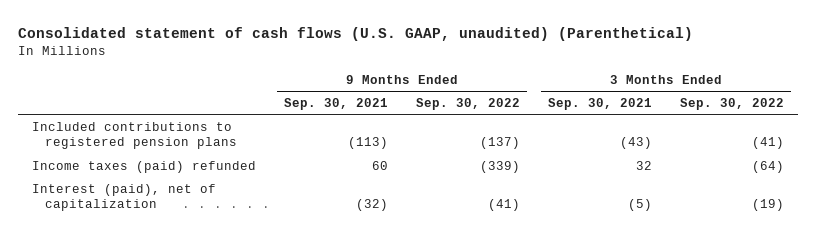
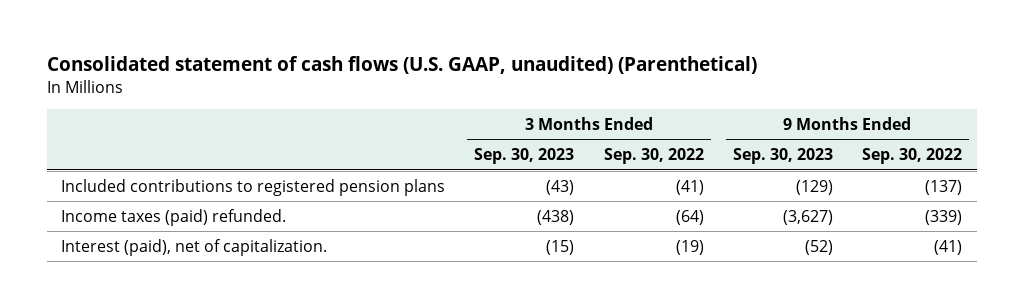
- | 9 Months Ended Sep. 30, 2021 | 9 Months Ended Sep. 30, 2022 | 3 Months Ended Sep. 30, 2021 | 3 Months Ended Sep. 30, 2022
+ | 3 Months Ended Sep. 30, 2023 | 3 Months Ended Sep. 30, 2022 | 9 Months Ended Sep. 30, 2023 | 9 Months Ended Sep. 30, 2022
- Income taxes (paid) refunded | 60 | (339) | 32 | (64)
- Interest (paid), net of capitalization | (32) | (41) | (5) | (19)
+ Income taxes (paid) refunded. | (438) | (64) | (3,627) | (339)
+ Interest (paid), net of capitalization. | (15) | (19) | (52) | (41)

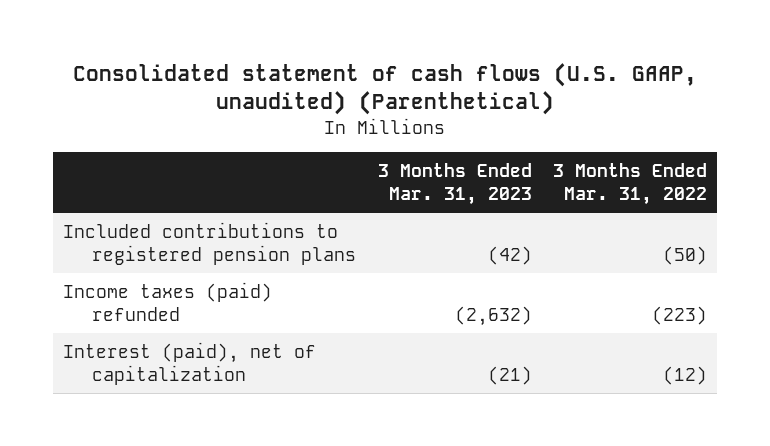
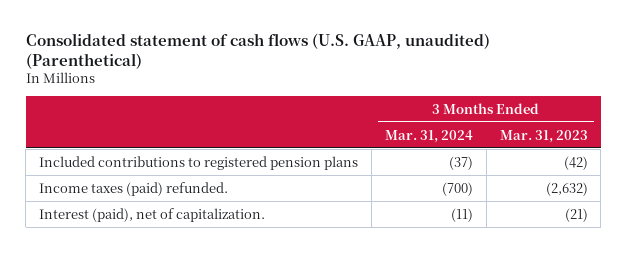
- | 3 Months Ended Mar. 31, 2023 | 3 Months Ended Mar. 31, 2022
+ | 3 Months Ended Mar. 31, 2024 | 3 Months Ended Mar. 31, 2023
- Income taxes (paid) refunded | (2,632) | (223)
- Interest (paid), net of capitalization | (21) | (12)
+ Income taxes (paid) refunded. | (700) | (2,632)
+ Interest (paid), net of capitalization. | (11) | (21)

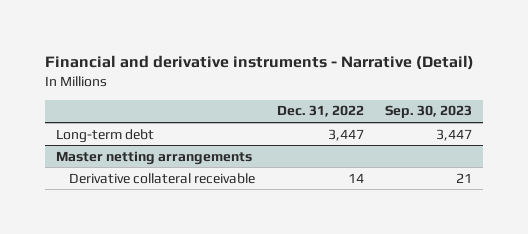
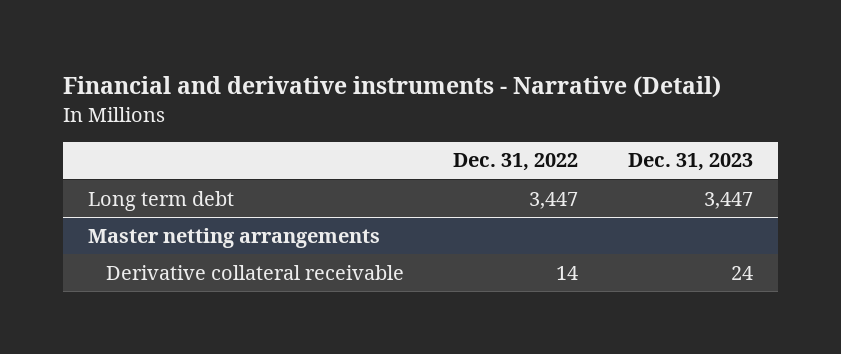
- | Dec. 31, 2022 | Sep. 30, 2023
+ | Dec. 31, 2022 | Dec. 31, 2023
- Long-term debt | 3,447 | 3,447
+ Long term debt | 3,447 | 3,447

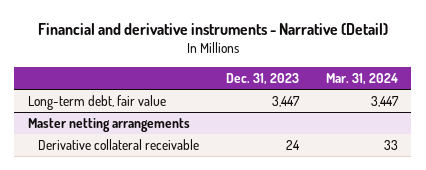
- | Dec. 31, 2022 | Dec. 31, 2023
+ | Dec. 31, 2023 | Mar. 31, 2024
- Long term debt | 3,447 | 3,447
+ Long-term debt, fair value | 3,447 | 3,447

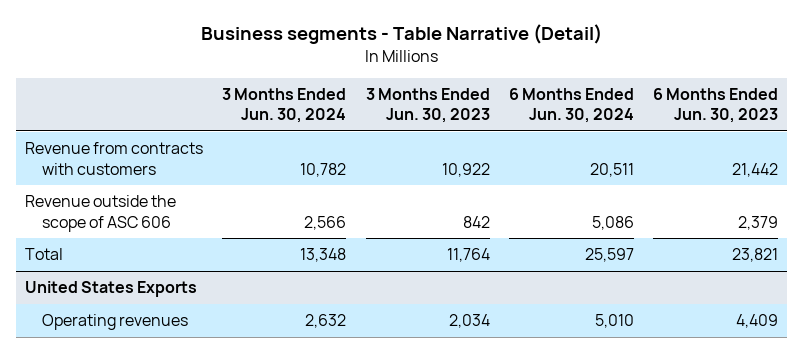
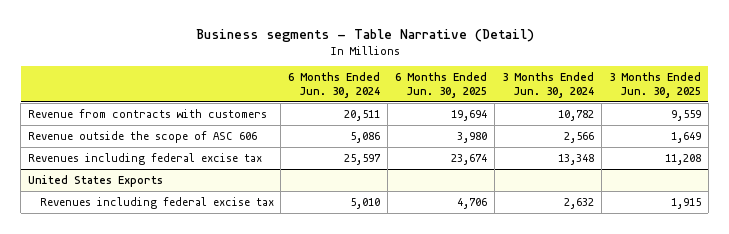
- | 3 Months Ended Jun. 30, 2024 | 3 Months Ended Jun. 30, 2023 | 6 Months Ended Jun. 30, 2024 | 6 Months Ended Jun. 30, 2023
+ | 6 Months Ended Jun. 30, 2024 | 6 Months Ended Jun. 30, 2025 | 3 Months Ended Jun. 30, 2024 | 3 Months Ended Jun. 30, 2025
- Total | 13,348 | 11,764 | 25,597 | 23,821
+ Revenues including federal excise tax | 25,597 | 23,674 | 13,348 | 11,208
@ United States Exports
- Operating revenues | 2,632 | 2,034 | 5,010 | 4,409
+ Revenues including federal excise tax | 5,010 | 4,706 | 2,632 | 1,915

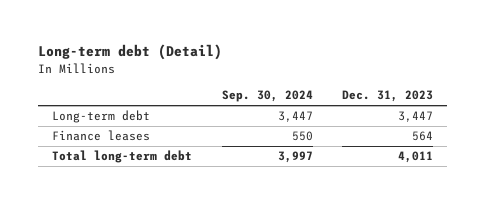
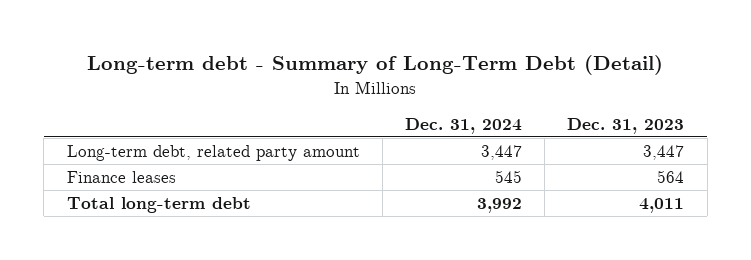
- Long-term debt (Detail)
+ Long-term debt - Summary of Long-Term Debt (Detail)
- | Sep. 30, 2024 | Dec. 31, 2023
+ | Dec. 31, 2024 | Dec. 31, 2023
- Long-term debt | 3,447 | 3,447
+ Long-term debt, related party amount | 3,447 | 3,447

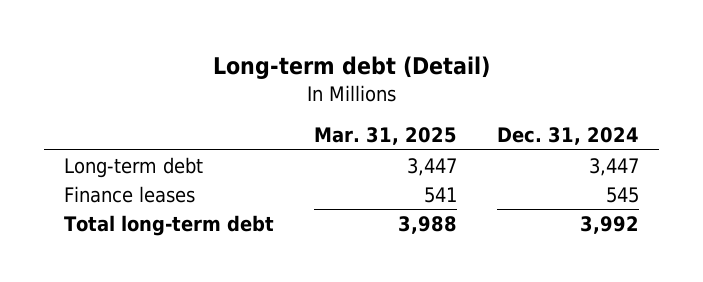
- Long-term debt - Summary of Long-Term Debt (Detail)
+ Long-term debt (Detail)
- | Dec. 31, 2024 | Dec. 31, 2023
+ | Mar. 31, 2025 | Dec. 31, 2024
- Long-term debt, related party amount | 3,447 | 3,447
+ Long-term debt | 3,447 | 3,447

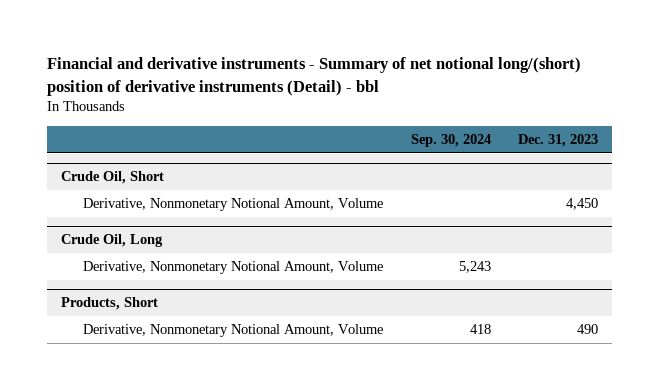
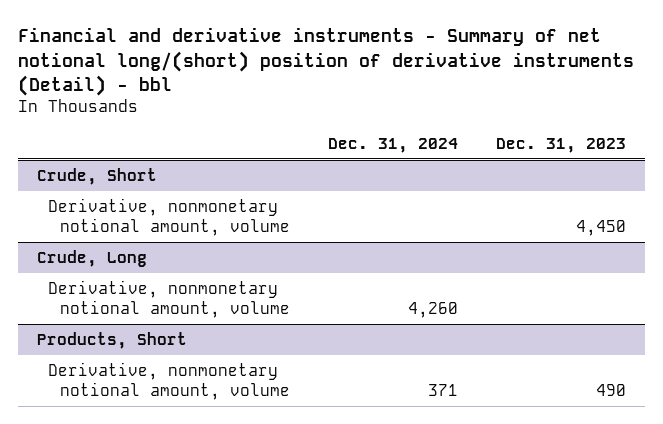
- | Sep. 30, 2024 | Dec. 31, 2023
+ | Dec. 31, 2024 | Dec. 31, 2023
- Crude Oil, Short
- Derivative, Nonmonetary Notional Amount, Volume | | 4,450
- Crude Oil, Long
- Derivative, Nonmonetary Notional Amount, Volume | 5,243 |
+ Crude, Short
+ Derivative, nonmonetary notional amount, volume | | 4,450
+ Crude, Long
+ Derivative, nonmonetary notional amount, volume | 4,260 |
@ Products, Short
- Derivative, Nonmonetary Notional Amount, Volume | 418 | 490
+ Derivative, nonmonetary notional amount, volume | 371 | 490

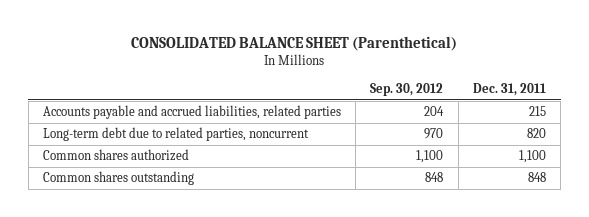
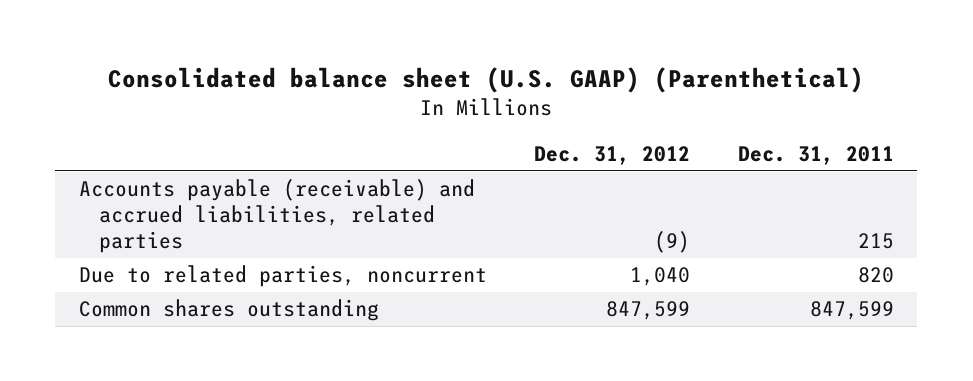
- CONSOLIDATED BALANCE SHEET (Parenthetical)
+ Consolidated balance sheet (U.S. GAAP) (Parenthetical)
- | Sep. 30, 2012 | Dec. 31, 2011
+ | Dec. 31, 2012 | Dec. 31, 2011
- Accounts payable and accrued liabilities, related parties | 204 | 215
- Long-term debt due to related parties, noncurrent | 970 | 820
- Common shares authorized | 1,100 | 1,100
- Common shares outstanding | 848 | 848
+ Accounts payable (receivable) and accrued liabilities, related parties | (9) | 215
+ Due to related parties, noncurrent | 1,040 | 820
+ Common shares outstanding | 847,599 | 847,599

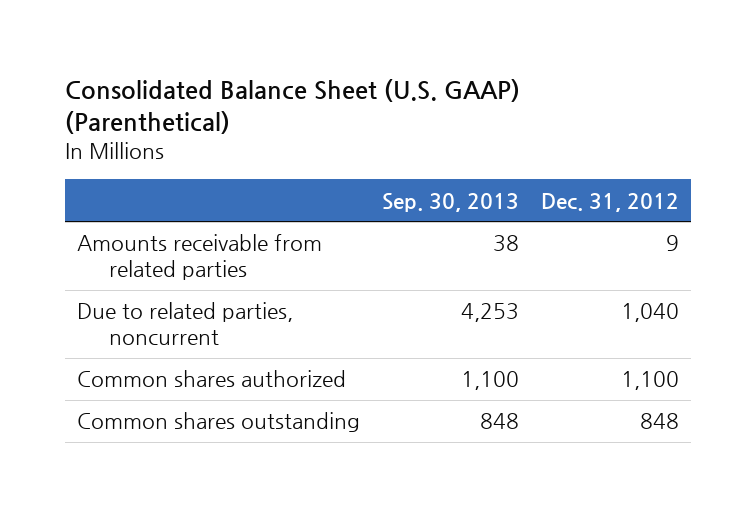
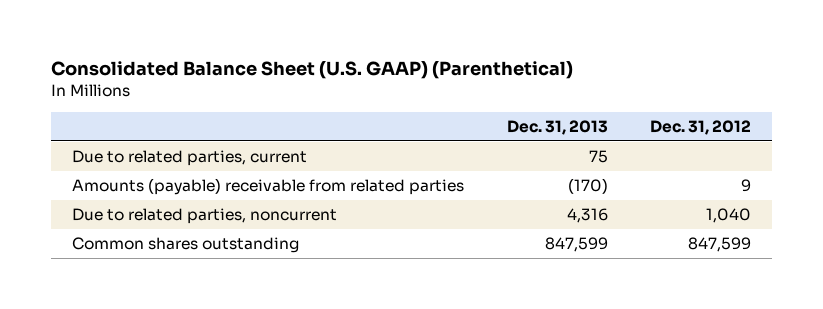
- | Sep. 30, 2013 | Dec. 31, 2012
+ | Dec. 31, 2013 | Dec. 31, 2012
- Amounts receivable from related parties | 38 | 9
+ Due to related parties, current | 75 |
+ Amounts (payable) receivable from related parties | (170) | 9
- Common shares authorized | 1,100 | 1,100
- Common shares outstanding | 848 | 848
+ Common shares outstanding | 847,599 | 847,599

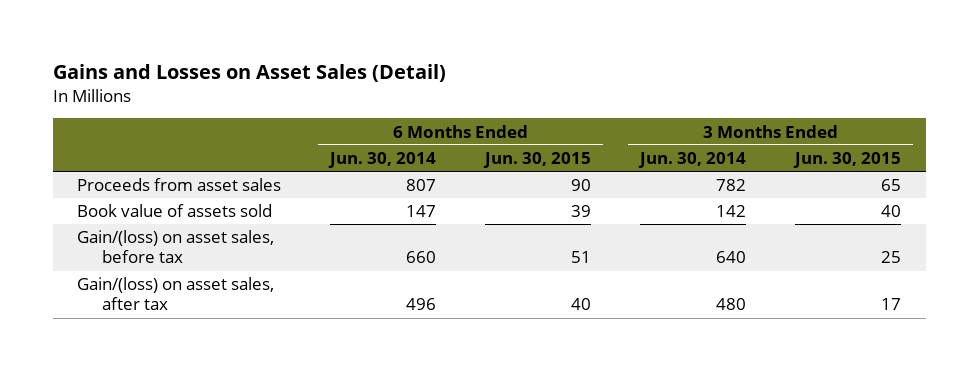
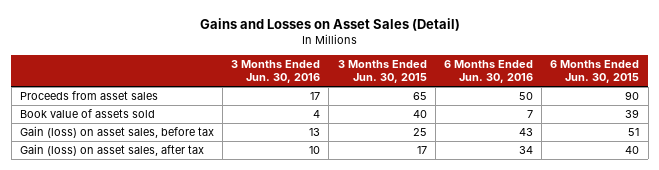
- | 6 Months Ended Jun. 30, 2014 | 6 Months Ended Jun. 30, 2015 | 3 Months Ended Jun. 30, 2014 | 3 Months Ended Jun. 30, 2015
+ | 3 Months Ended Jun. 30, 2016 | 3 Months Ended Jun. 30, 2015 | 6 Months Ended Jun. 30, 2016 | 6 Months Ended Jun. 30, 2015
- Gain/(loss) on asset sales, before tax | 660 | 51 | 640 | 25
- Gain/(loss) on asset sales, after tax | 496 | 40 | 480 | 17
+ Gain (loss) on asset sales, before tax | 13 | 25 | 43 | 51
+ Gain (loss) on asset sales, after tax | 10 | 17 | 34 | 40

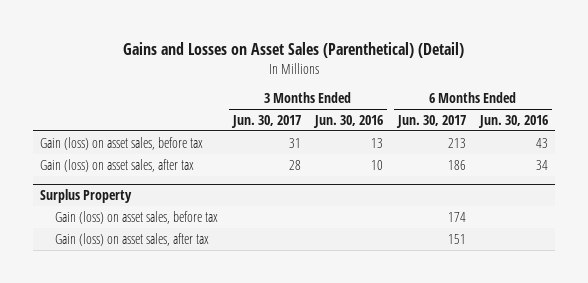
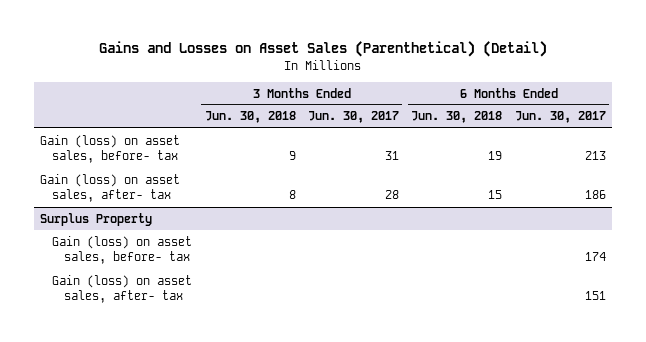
- | 3 Months Ended Jun. 30, 2017 | 3 Months Ended Jun. 30, 2016 | 6 Months Ended Jun. 30, 2017 | 6 Months Ended Jun. 30, 2016
+ | 3 Months Ended Jun. 30, 2018 | 3 Months Ended Jun. 30, 2017 | 6 Months Ended Jun. 30, 2018 | 6 Months Ended Jun. 30, 2017
- Gain (loss) on asset sales, before tax | 31 | 13 | 213 | 43
- Gain (loss) on asset sales, after tax | 28 | 10 | 186 | 34
+ Gain (loss) on asset sales, before- tax | 9 | 31 | 19 | 213
+ Gain (loss) on asset sales, after- tax | 8 | 28 | 15 | 186
@ Surplus Property
- Gain (loss) on asset sales, before tax | | | 174 |
- Gain (loss) on asset sales, after tax | | | 151 |
+ Gain (loss) on asset sales, before- tax | | | | 174
+ Gain (loss) on asset sales, after- tax | | | | 151

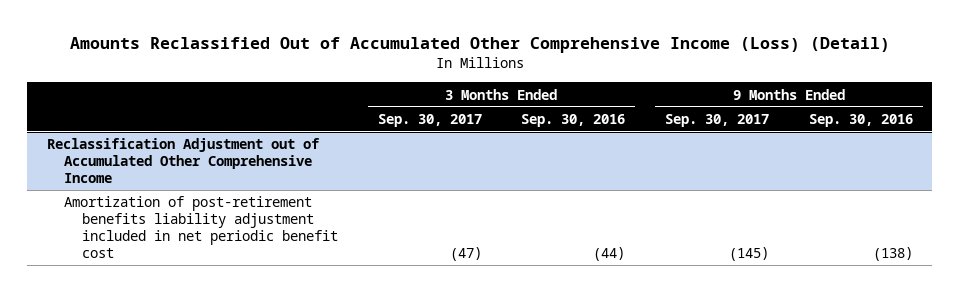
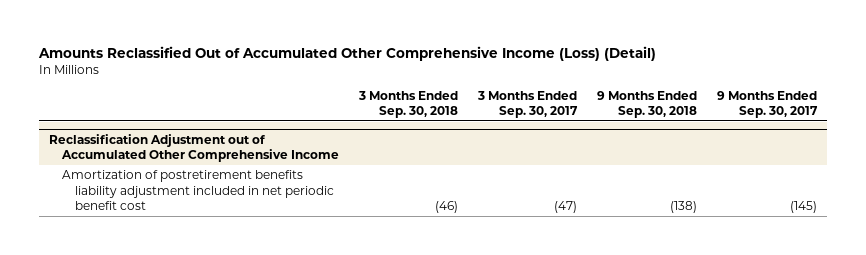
- | 3 Months Ended Sep. 30, 2017 | 3 Months Ended Sep. 30, 2016 | 9 Months Ended Sep. 30, 2017 | 9 Months Ended Sep. 30, 2016
+ | 3 Months Ended Sep. 30, 2018 | 3 Months Ended Sep. 30, 2017 | 9 Months Ended Sep. 30, 2018 | 9 Months Ended Sep. 30, 2017
@ Reclassification Adjustment out of Accumulated Other Comprehensive Income
- Amortization of post-retirement benefits liability adjustment included in net periodic benefit cost | (47) | (44) | (145) | (138)
+ Amortization of postretirement benefits liability adjustment included in net periodic benefit cost | (46) | (47) | (138) | (145)

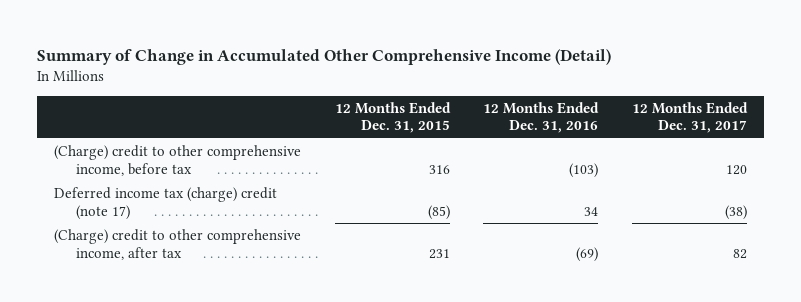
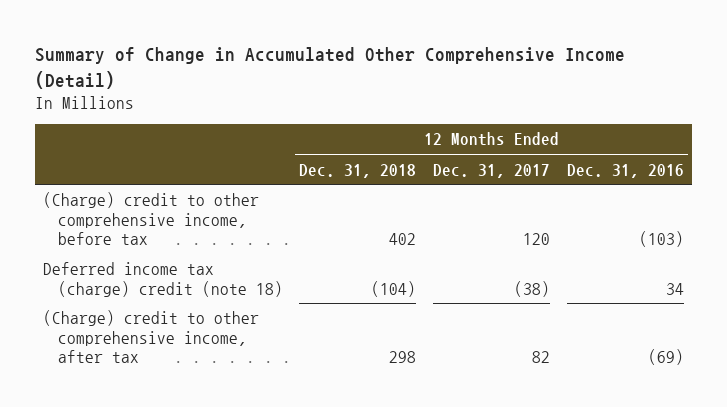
- | 12 Months Ended Dec. 31, 2015 | 12 Months Ended Dec. 31, 2016 | 12 Months Ended Dec. 31, 2017
+ | 12 Months Ended Dec. 31, 2018 | 12 Months Ended Dec. 31, 2017 | 12 Months Ended Dec. 31, 2016
- Deferred income tax (charge) credit (note 17) | (85) | 34 | (38)
+ Deferred income tax (charge) credit (note 18) | (104) | (38) | 34

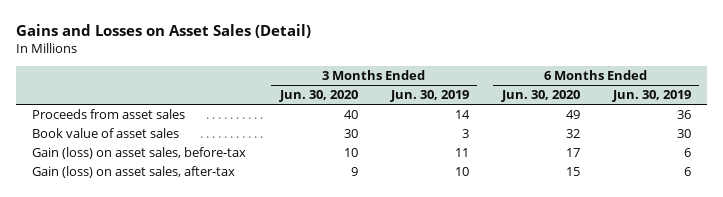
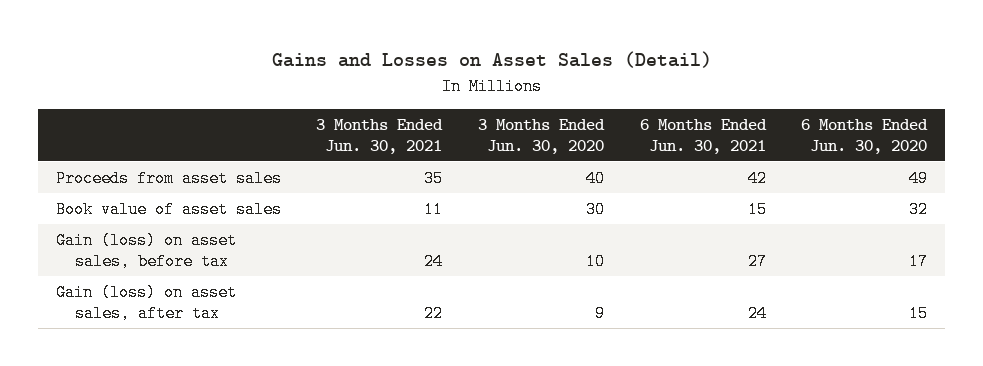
- | 3 Months Ended Jun. 30, 2020 | 3 Months Ended Jun. 30, 2019 | 6 Months Ended Jun. 30, 2020 | 6 Months Ended Jun. 30, 2019
+ | 3 Months Ended Jun. 30, 2021 | 3 Months Ended Jun. 30, 2020 | 6 Months Ended Jun. 30, 2021 | 6 Months Ended Jun. 30, 2020
- Gain (loss) on asset sales, before-tax | 10 | 11 | 17 | 6
- Gain (loss) on asset sales, after-tax | 9 | 10 | 15 | 6
+ Gain (loss) on asset sales, before tax | 24 | 10 | 27 | 17
+ Gain (loss) on asset sales, after tax | 22 | 9 | 24 | 15

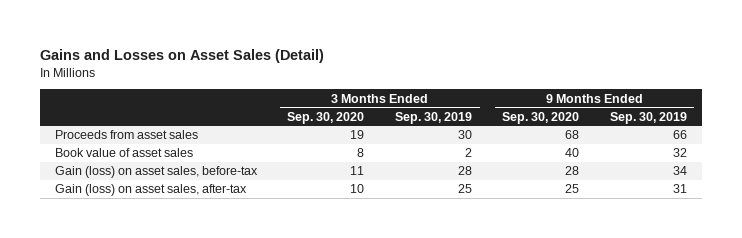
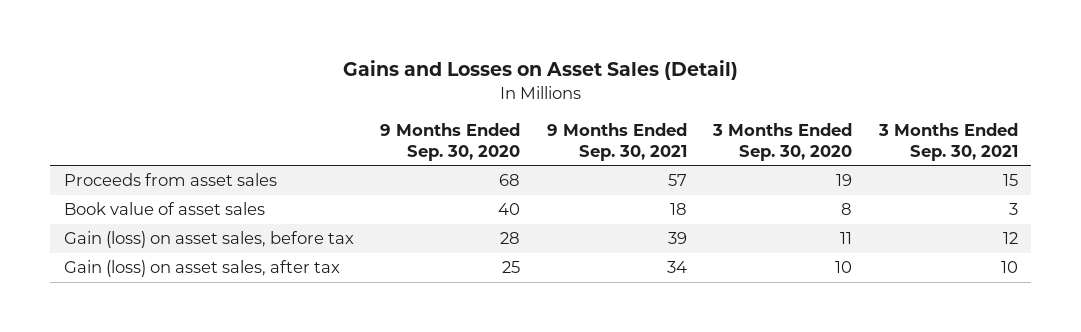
- | 3 Months Ended Sep. 30, 2020 | 3 Months Ended Sep. 30, 2019 | 9 Months Ended Sep. 30, 2020 | 9 Months Ended Sep. 30, 2019
+ | 9 Months Ended Sep. 30, 2020 | 9 Months Ended Sep. 30, 2021 | 3 Months Ended Sep. 30, 2020 | 3 Months Ended Sep. 30, 2021
- Gain (loss) on asset sales, before-tax | 11 | 28 | 28 | 34
- Gain (loss) on asset sales, after-tax | 10 | 25 | 25 | 31
+ Gain (loss) on asset sales, before tax | 28 | 39 | 11 | 12
+ Gain (loss) on asset sales, after tax | 25 | 34 | 10 | 10

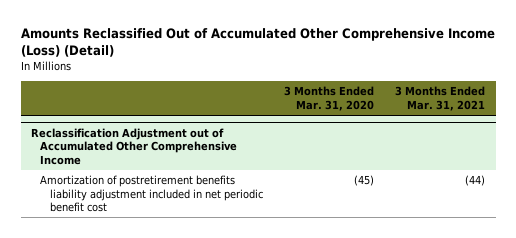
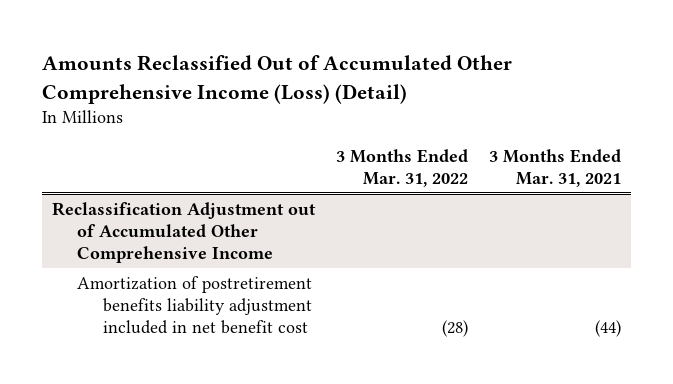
- | 3 Months Ended Mar. 31, 2020 | 3 Months Ended Mar. 31, 2021
+ | 3 Months Ended Mar. 31, 2022 | 3 Months Ended Mar. 31, 2021
@ Reclassification Adjustment out of Accumulated Other Comprehensive Income
- Amortization of postretirement benefits liability adjustment included in net periodic benefit cost | (45) | (44)
+ Amortization of postretirement benefits liability adjustment included in net benefit cost | (28) | (44)

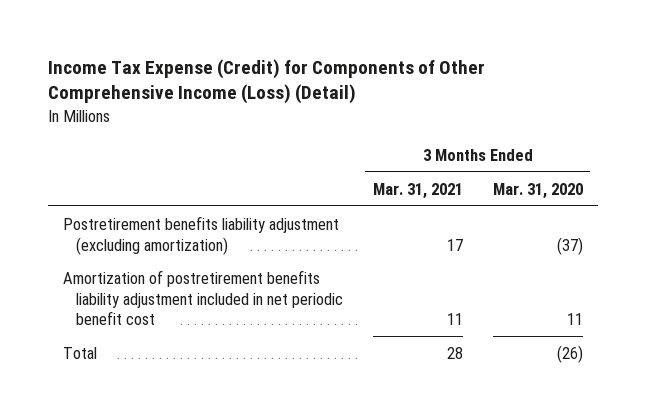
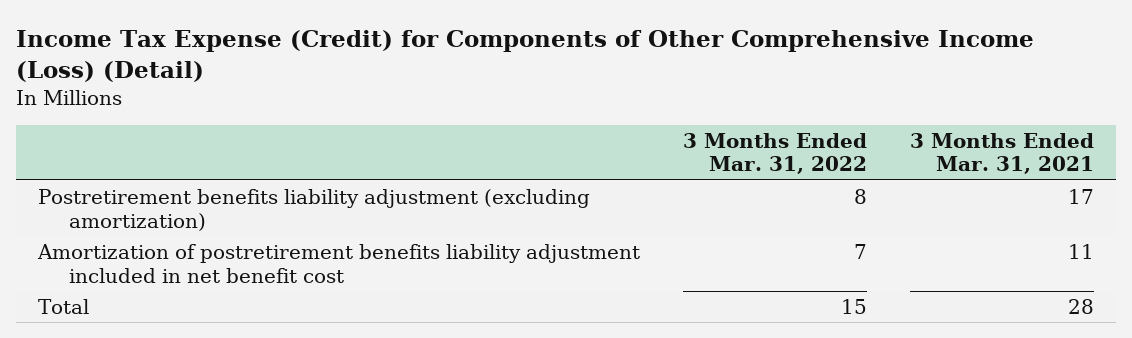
- | 3 Months Ended Mar. 31, 2021 | 3 Months Ended Mar. 31, 2020
+ | 3 Months Ended Mar. 31, 2022 | 3 Months Ended Mar. 31, 2021
- Amortization of postretirement benefits liability adjustment included in net periodic benefit cost | 11 | 11
+ Amortization of postretirement benefits liability adjustment included in net benefit cost | 7 | 11

